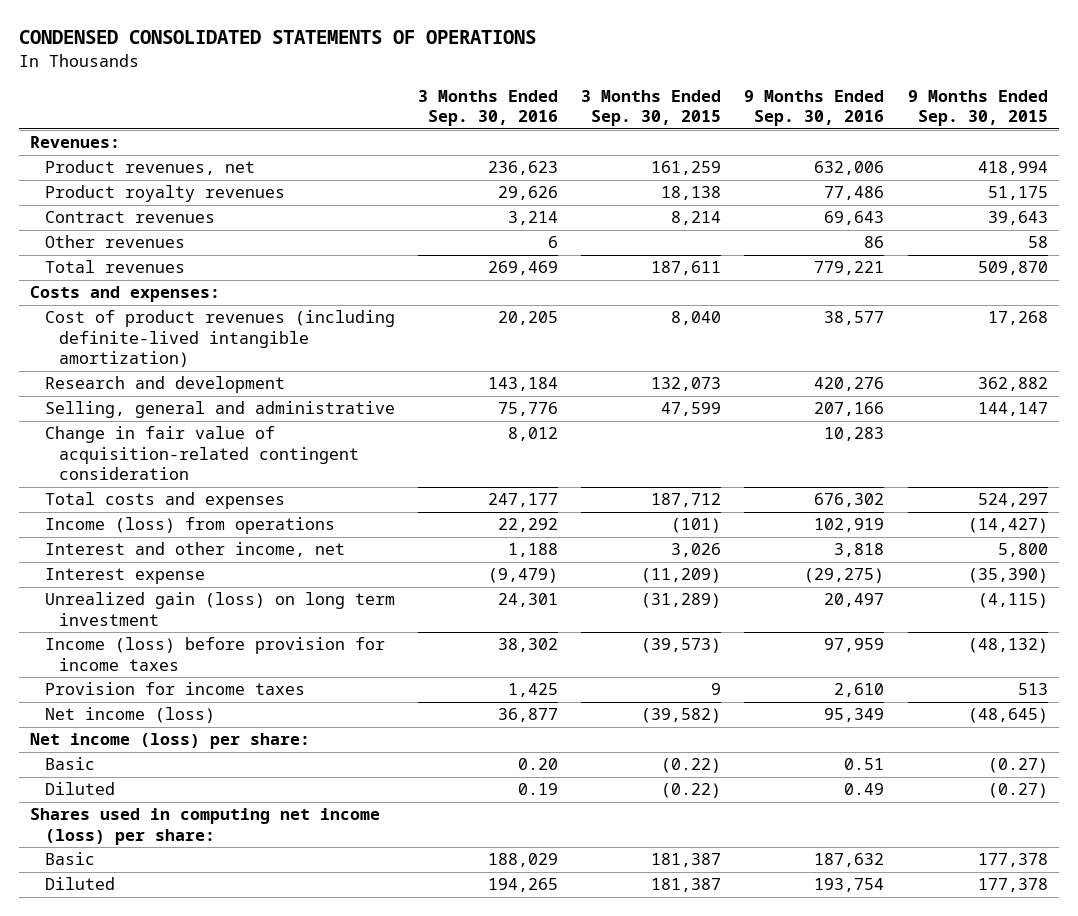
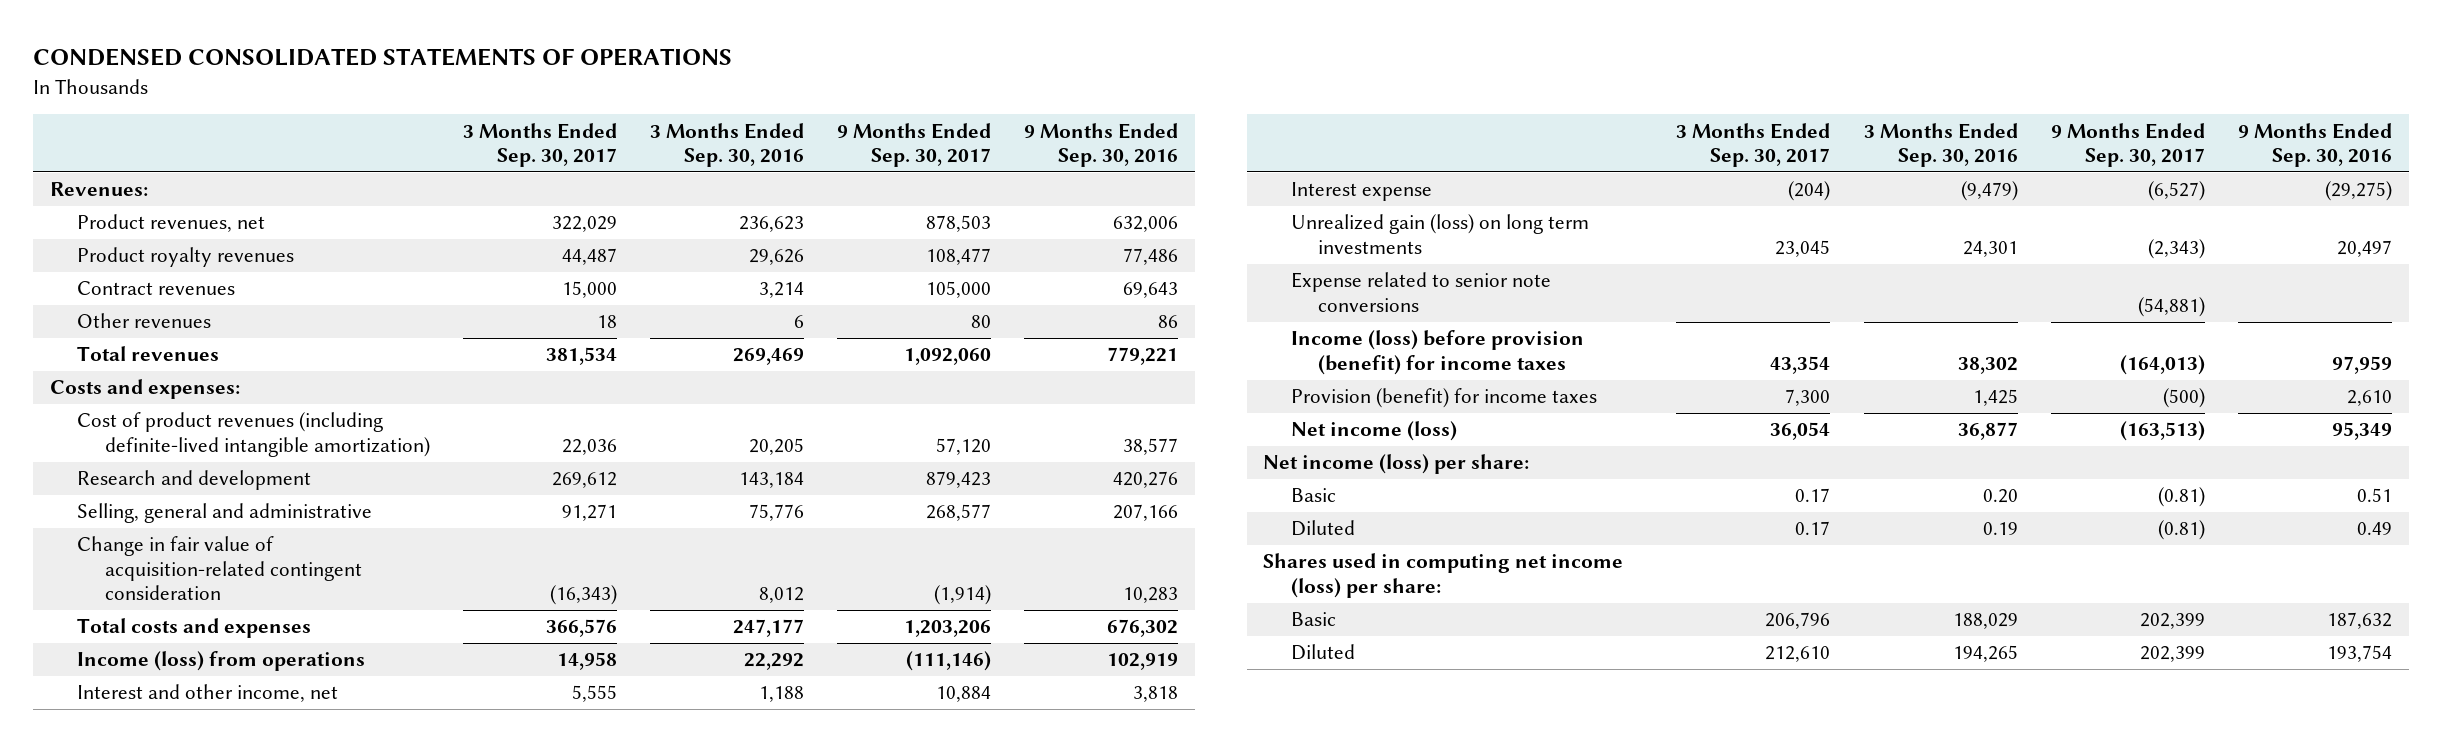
- | 3 Months Ended Sep. 30, 2016 | 3 Months Ended Sep. 30, 2015 | 9 Months Ended Sep. 30, 2016 | 9 Months Ended Sep. 30, 2015
+ | 3 Months Ended Sep. 30, 2017 | 3 Months Ended Sep. 30, 2016 | 9 Months Ended Sep. 30, 2017 | 9 Months Ended Sep. 30, 2016
- Unrealized gain (loss) on long term investment | 24,301 | (31,289) | 20,497 | (4,115)
- Income (loss) before provision for income taxes | 38,302 | (39,573) | 97,959 | (48,132)
- Provision for income taxes | 1,425 | 9 | 2,610 | 513
+ Unrealized gain (loss) on long term investments | 23,045 | 24,301 | (2,343) | 20,497
+ Expense related to senior note conversions | | | (54,881) |
+ Income (loss) before provision (benefit) for income taxes | 43,354 | 38,302 | (164,013) | 97,959
+ Provision (benefit) for income taxes | 7,300 | 1,425 | (500) | 2,610

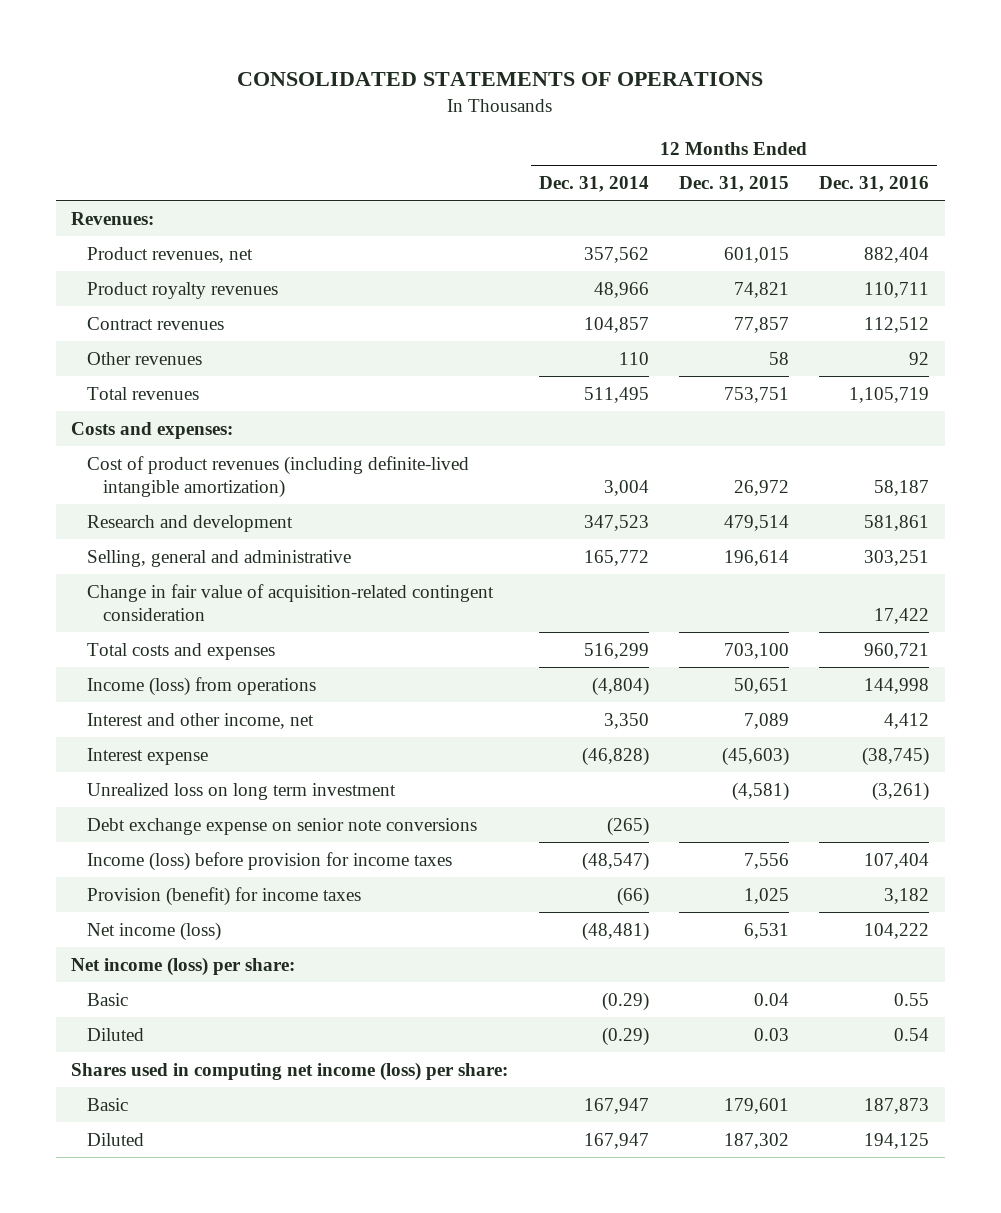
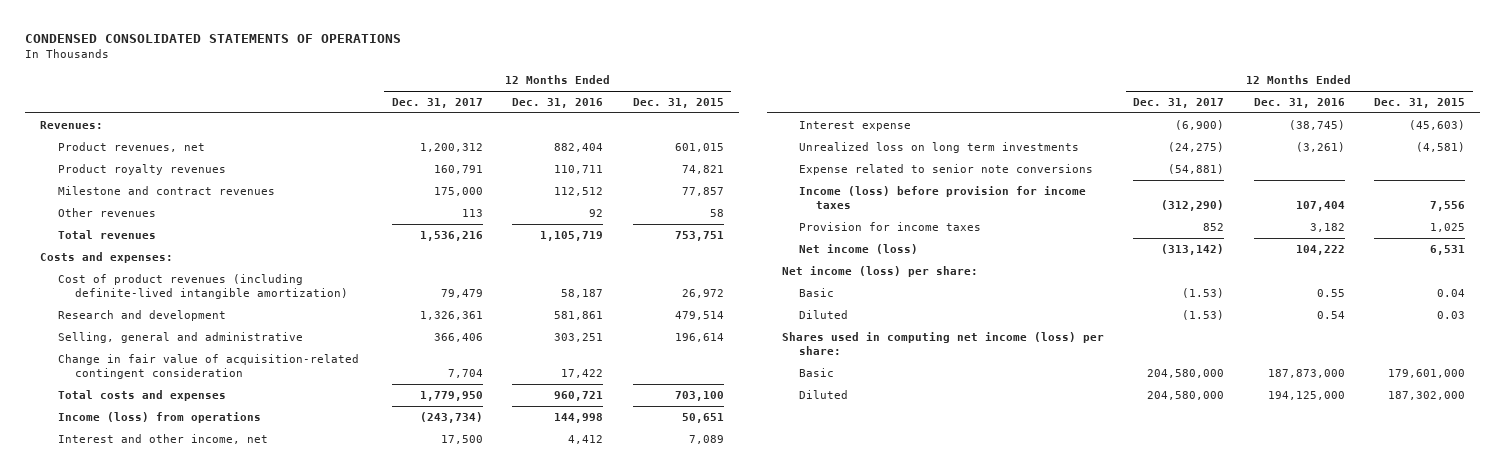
- CONSOLIDATED STATEMENTS OF OPERATIONS
+ CONDENSED CONSOLIDATED STATEMENTS OF OPERATIONS
- | 12 Months Ended Dec. 31, 2014 | 12 Months Ended Dec. 31, 2015 | 12 Months Ended Dec. 31, 2016
+ | 12 Months Ended Dec. 31, 2017 | 12 Months Ended Dec. 31, 2016 | 12 Months Ended Dec. 31, 2015
- Contract revenues | 104,857 | 77,857 | 112,512
+ Milestone and contract revenues | 175,000 | 112,512 | 77,857
- Unrealized loss on long term investment | | (4,581) | (3,261)
- Debt exchange expense on senior note conversions | (265) | |
+ Unrealized loss on long term investments | (24,275) | (3,261) | (4,581)
+ Expense related to senior note conversions | (54,881) | |
- Provision (benefit) for income taxes | (66) | 1,025 | 3,182
+ Provision for income taxes | 852 | 3,182 | 1,025
- Basic | 167,947 | 179,601 | 187,873
- Diluted | 167,947 | 187,302 | 194,125
+ Basic | 204,580,000 | 187,873,000 | 179,601,000
+ Diluted | 204,580,000 | 194,125,000 | 187,302,000

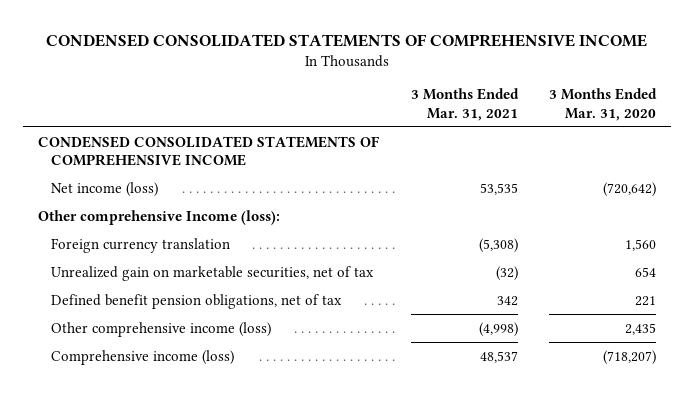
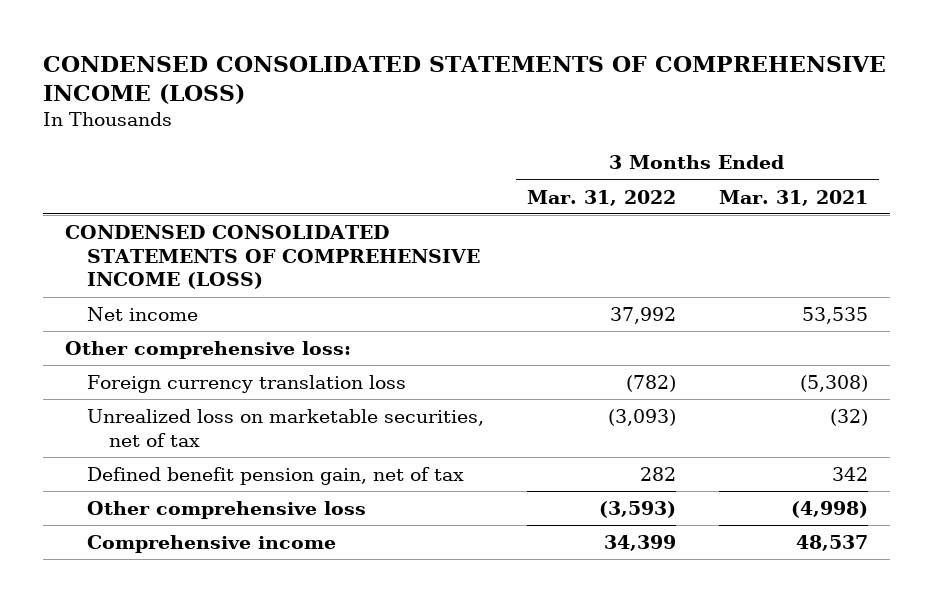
- CONDENSED CONSOLIDATED STATEMENTS OF COMPREHENSIVE INCOME
+ CONDENSED CONSOLIDATED STATEMENTS OF COMPREHENSIVE INCOME (LOSS)
- | 3 Months Ended Mar. 31, 2021 | 3 Months Ended Mar. 31, 2020
+ | 3 Months Ended Mar. 31, 2022 | 3 Months Ended Mar. 31, 2021
- CONDENSED CONSOLIDATED STATEMENTS OF COMPREHENSIVE INCOME
- Net income (loss) | 53,535 | (720,642)
- Other comprehensive Income (loss):
- Foreign currency translation | (5,308) | 1,560
- Unrealized gain on marketable securities, net of tax | (32) | 654
- Defined benefit pension obligations, net of tax | 342 | 221
- Other comprehensive income (loss) | (4,998) | 2,435
- Comprehensive income (loss) | 48,537 | (718,207)
+ CONDENSED CONSOLIDATED STATEMENTS OF COMPREHENSIVE INCOME (LOSS)
+ Net income | 37,992 | 53,535
+ Other comprehensive loss:
+ Foreign currency translation loss | (782) | (5,308)
+ Unrealized loss on marketable securities, net of tax | (3,093) | (32)
+ Defined benefit pension gain, net of tax | 282 | 342
+ Other comprehensive loss | (3,593) | (4,998)
+ Comprehensive income | 34,399 | 48,537

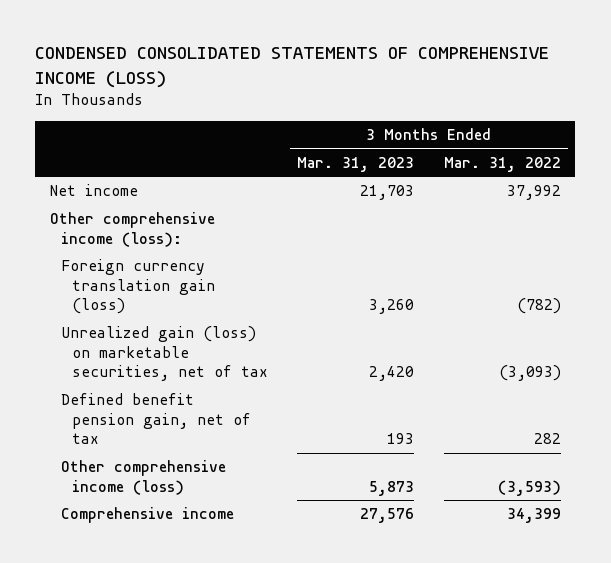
- | 3 Months Ended Mar. 31, 2022 | 3 Months Ended Mar. 31, 2021
+ | 3 Months Ended Mar. 31, 2023 | 3 Months Ended Mar. 31, 2022
- CONDENSED CONSOLIDATED STATEMENTS OF COMPREHENSIVE INCOME (LOSS)
- Other comprehensive loss:
- Foreign currency translation loss | (782) | (5,308)
- Unrealized loss on marketable securities, net of tax | (3,093) | (32)
+ Other comprehensive income (loss):
+ Foreign currency translation gain (loss) | 3,260 | (782)
+ Unrealized gain (loss) on marketable securities, net of tax | 2,420 | (3,093)
- Other comprehensive loss | (3,593) | (4,998)
+ Other comprehensive income (loss) | 5,873 | (3,593)

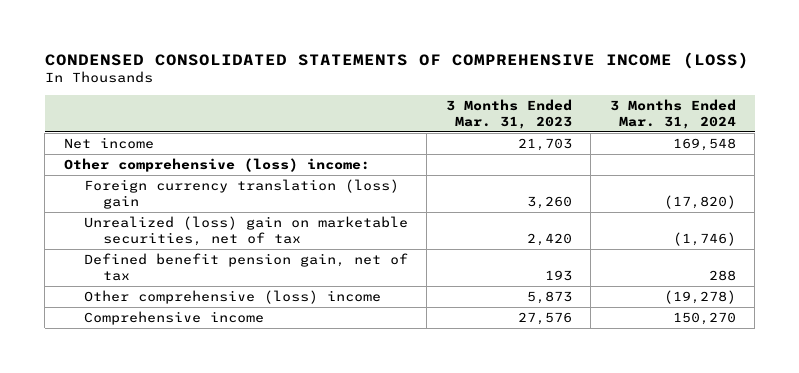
- | 3 Months Ended Mar. 31, 2023 | 3 Months Ended Mar. 31, 2022
+ | 3 Months Ended Mar. 31, 2023 | 3 Months Ended Mar. 31, 2024
- Other comprehensive income (loss):
- Foreign currency translation gain (loss) | 3,260 | (782)
- Unrealized gain (loss) on marketable securities, net of tax | 2,420 | (3,093)
+ Other comprehensive (loss) income:
+ Foreign currency translation (loss) gain | 3,260 | (17,820)
+ Unrealized (loss) gain on marketable securities, net of tax | 2,420 | (1,746)
- Other comprehensive income (loss) | 5,873 | (3,593)
+ Other comprehensive (loss) income | 5,873 | (19,278)

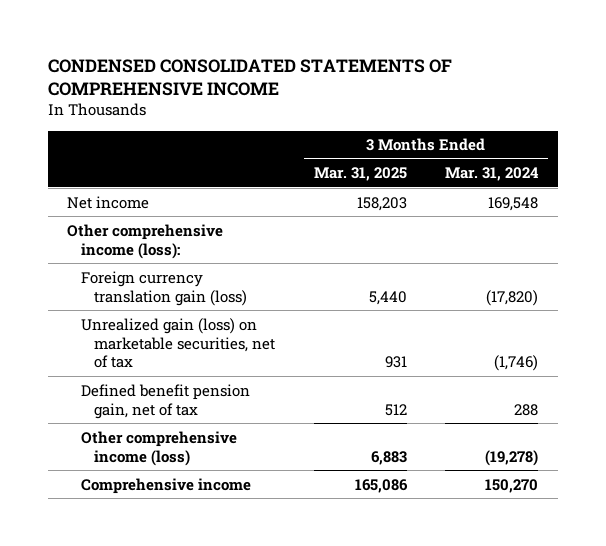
- CONDENSED CONSOLIDATED STATEMENTS OF COMPREHENSIVE INCOME (LOSS)
+ CONDENSED CONSOLIDATED STATEMENTS OF COMPREHENSIVE INCOME
- | 3 Months Ended Mar. 31, 2023 | 3 Months Ended Mar. 31, 2024
+ | 3 Months Ended Mar. 31, 2025 | 3 Months Ended Mar. 31, 2024
- Other comprehensive (loss) income:
- Foreign currency translation (loss) gain | 3,260 | (17,820)
- Unrealized (loss) gain on marketable securities, net of tax | 2,420 | (1,746)
+ Other comprehensive income (loss):
+ Foreign currency translation gain (loss) | 5,440 | (17,820)
+ Unrealized gain (loss) on marketable securities, net of tax | 931 | (1,746)
- Other comprehensive (loss) income | 5,873 | (19,278)
+ Other comprehensive income (loss) | 6,883 | (19,278)

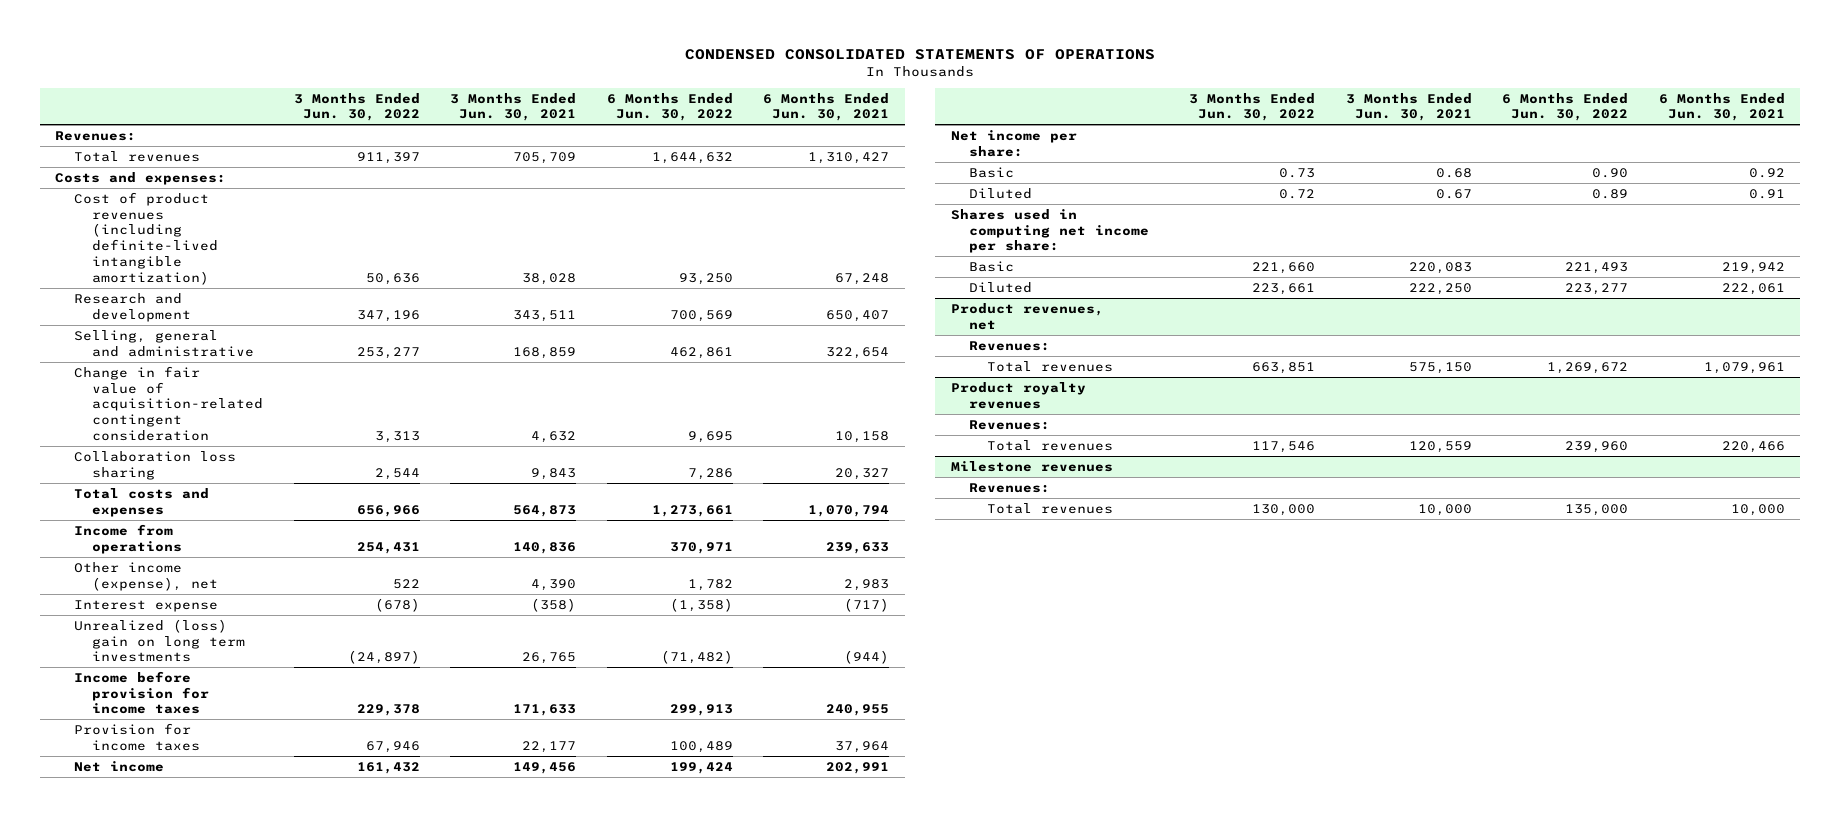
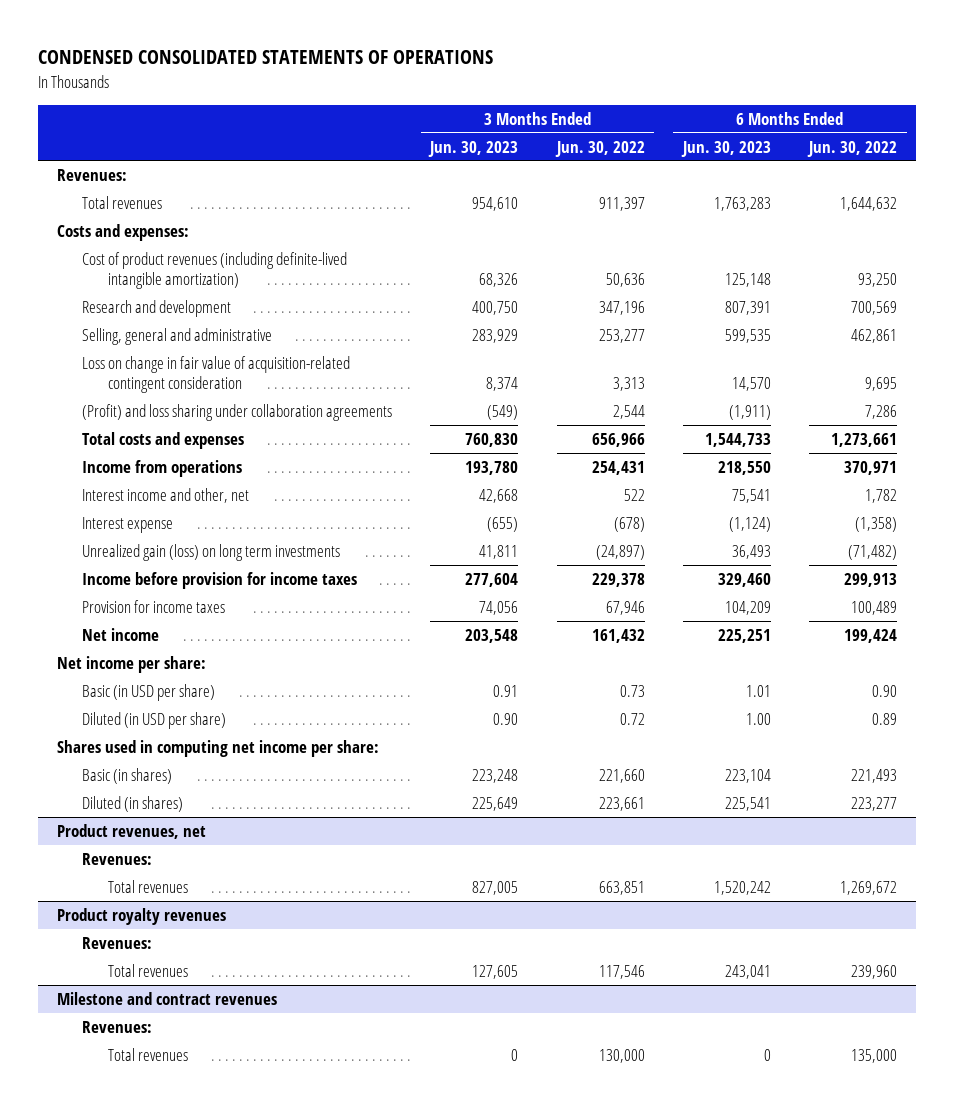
- | 3 Months Ended Jun. 30, 2022 | 3 Months Ended Jun. 30, 2021 | 6 Months Ended Jun. 30, 2022 | 6 Months Ended Jun. 30, 2021
+ | 3 Months Ended Jun. 30, 2023 | 3 Months Ended Jun. 30, 2022 | 6 Months Ended Jun. 30, 2023 | 6 Months Ended Jun. 30, 2022
- Change in fair value of acquisition-related contingent consideration | 3,313 | 4,632 | 9,695 | 10,158
- Collaboration loss sharing | 2,544 | 9,843 | 7,286 | 20,327
+ Loss on change in fair value of acquisition-related contingent consideration | 8,374 | 3,313 | 14,570 | 9,695
+ (Profit) and loss sharing under collaboration agreements | (549) | 2,544 | (1,911) | 7,286
- Other income (expense), net | 522 | 4,390 | 1,782 | 2,983
+ Interest income and other, net | 42,668 | 522 | 75,541 | 1,782
- Unrealized (loss) gain on long term investments | (24,897) | 26,765 | (71,482) | (944)
+ Unrealized gain (loss) on long term investments | 41,811 | (24,897) | 36,493 | (71,482)
- Basic | 0.73 | 0.68 | 0.90 | 0.92
- Diluted | 0.72 | 0.67 | 0.89 | 0.91
+ Basic (in USD per share) | 0.91 | 0.73 | 1.01 | 0.90
+ Diluted (in USD per share) | 0.90 | 0.72 | 1.00 | 0.89
- Basic | 221,660 | 220,083 | 221,493 | 219,942
- Diluted | 223,661 | 222,250 | 223,277 | 222,061
+ Basic (in shares) | 223,248 | 221,660 | 223,104 | 221,493
+ Diluted (in shares) | 225,649 | 223,661 | 225,541 | 223,277
- Milestone revenues
+ Milestone and contract revenues

